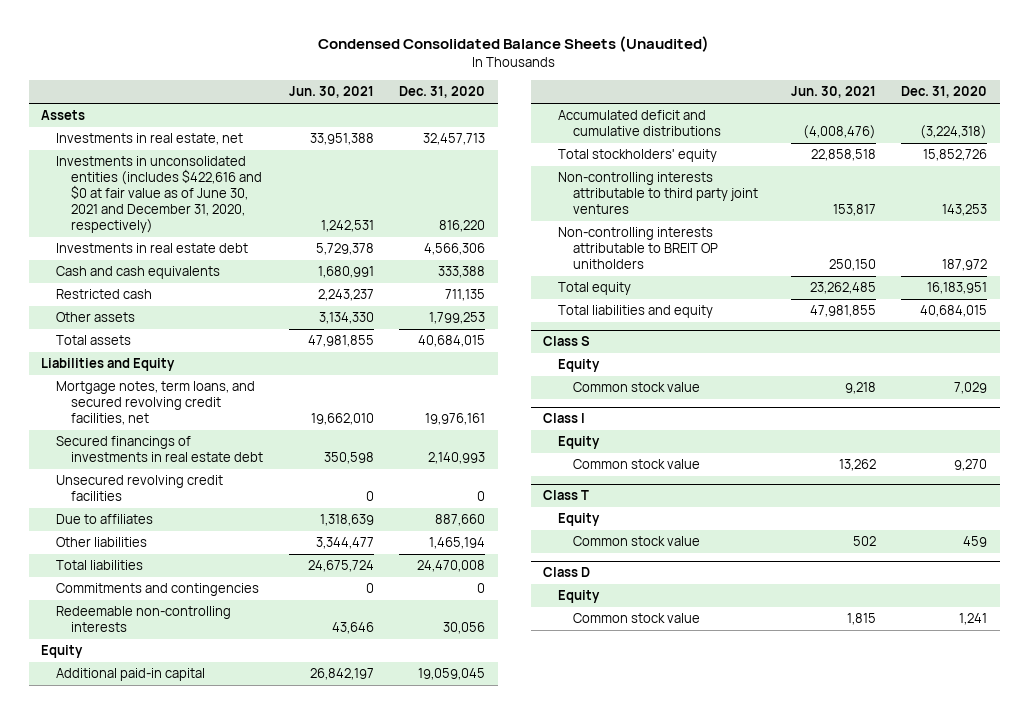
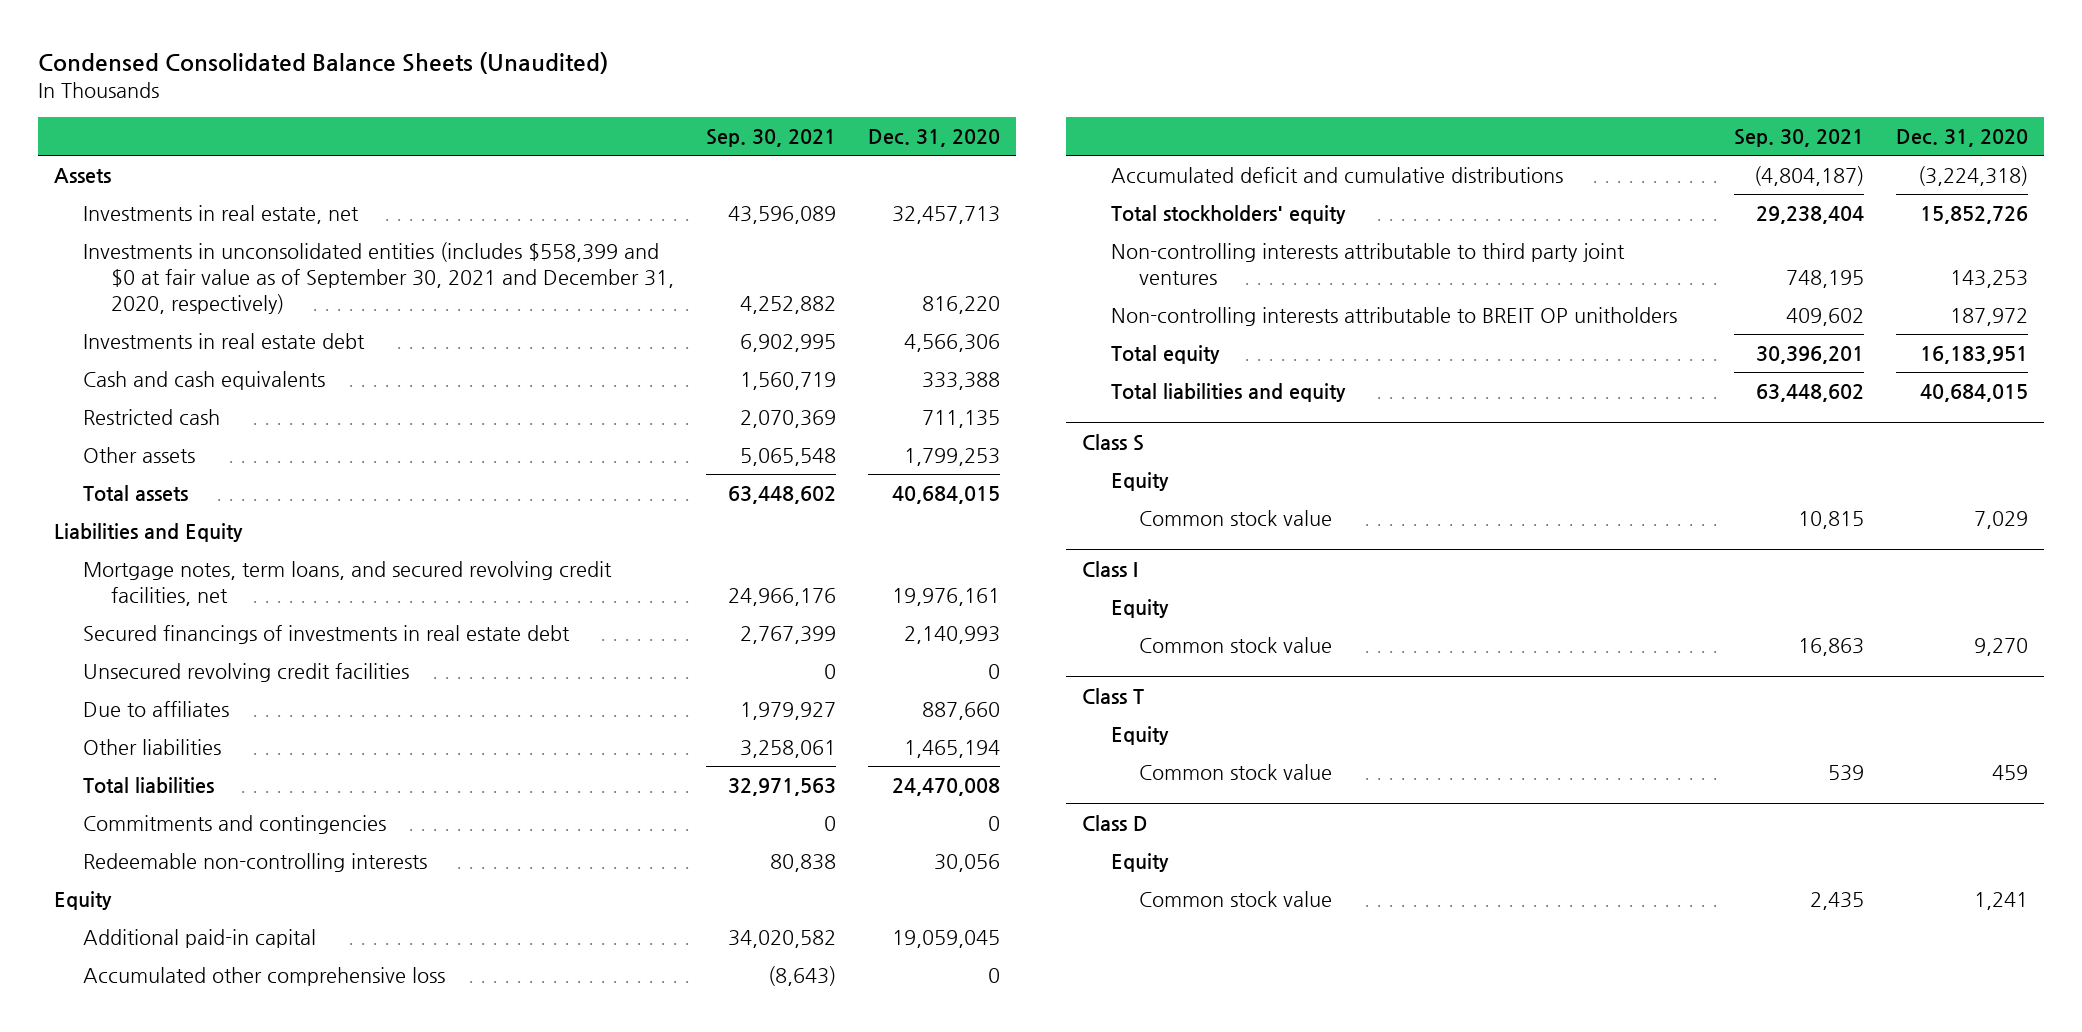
- | Jun. 30, 2021 | Dec. 31, 2020
+ | Sep. 30, 2021 | Dec. 31, 2020
- Investments in unconsolidated entities (includes $422,616 and $0 at fair value as of June 30, 2021 and December 31, 2020, respectively) | 1,242,531 | 816,220
+ Investments in unconsolidated entities (includes $558,399 and $0 at fair value as of September 30, 2021 and December 31, 2020, respectively) | 4,252,882 | 816,220
+ Accumulated other comprehensive loss | (8,643) | 0

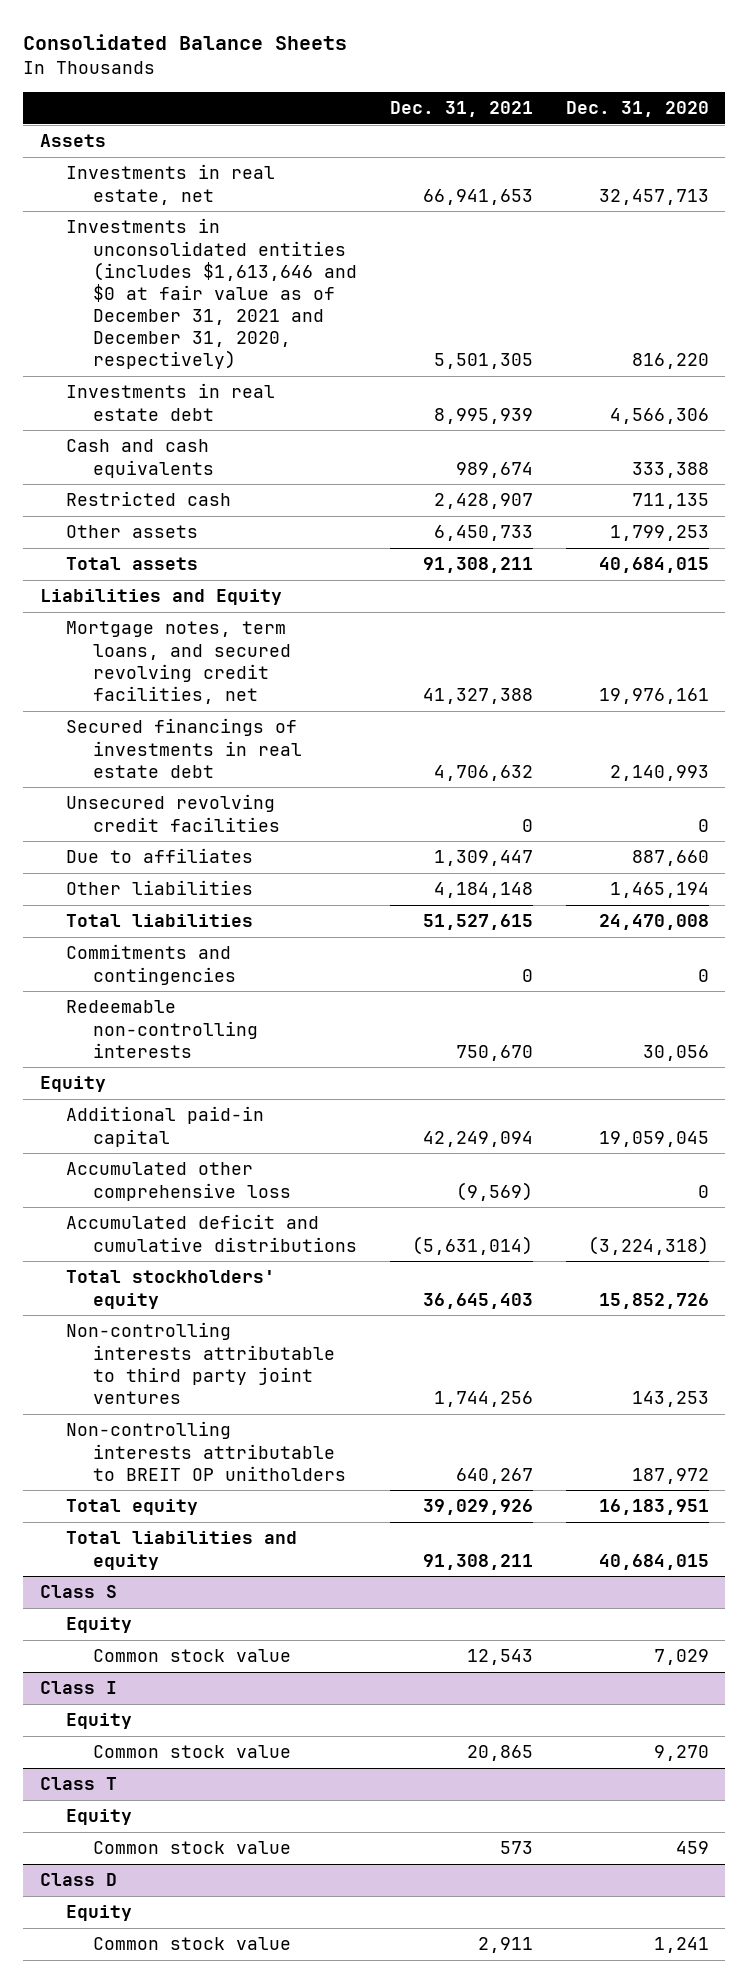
- Condensed Consolidated Balance Sheets (Unaudited)
+ Consolidated Balance Sheets
- | Sep. 30, 2021 | Dec. 31, 2020
+ | Dec. 31, 2021 | Dec. 31, 2020
- Investments in unconsolidated entities (includes $558,399 and $0 at fair value as of September 30, 2021 and December 31, 2020, respectively) | 4,252,882 | 816,220
+ Investments in unconsolidated entities (includes $1,613,646 and $0 at fair value as of December 31, 2021 and December 31, 2020, respectively) | 5,501,305 | 816,220

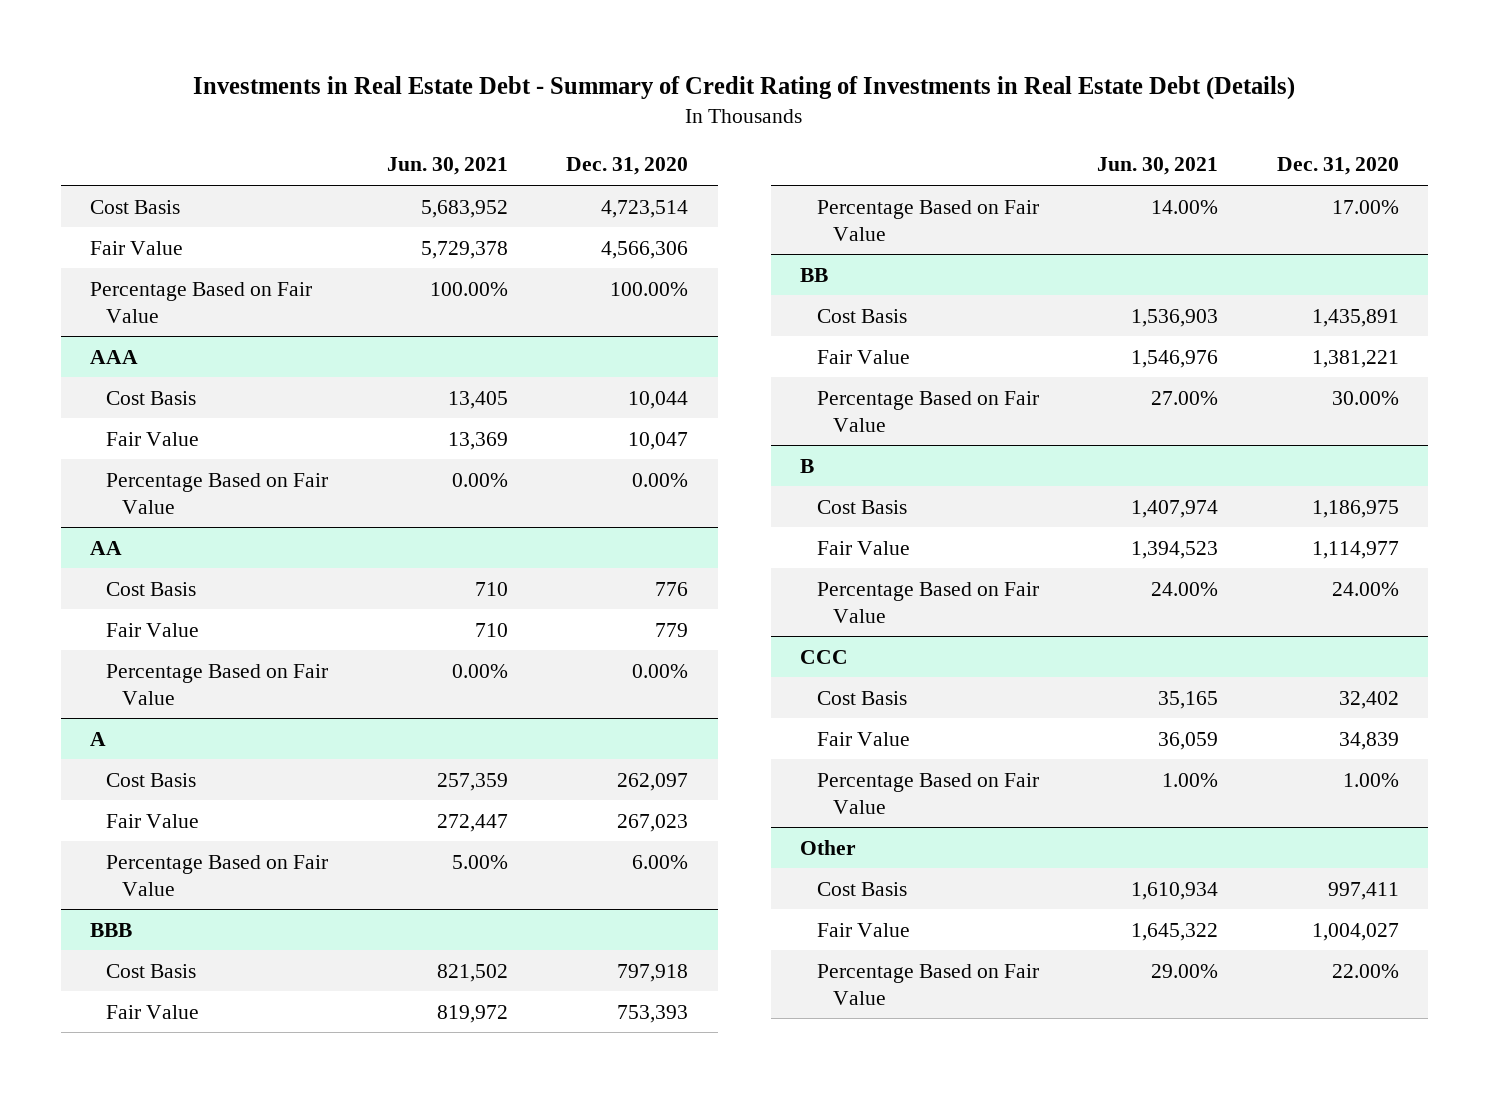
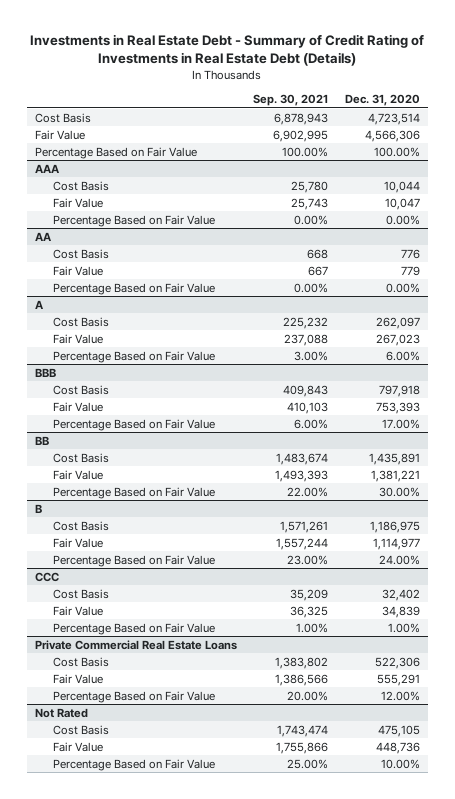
- | Jun. 30, 2021 | Dec. 31, 2020
+ | Sep. 30, 2021 | Dec. 31, 2020
- Other
- Cost Basis | 1,610,934 | 997,411
- Fair Value | 1,645,322 | 1,004,027
- Percentage Based on Fair Value | 29.00% | 22.00%
+ Private Commercial Real Estate Loans
+ Cost Basis | 1,383,802 | 522,306
+ Fair Value | 1,386,566 | 555,291
+ Percentage Based on Fair Value | 20.00% | 12.00%
+ Not Rated
+ Cost Basis | 1,743,474 | 475,105
+ Fair Value | 1,755,866 | 448,736
+ Percentage Based on Fair Value | 25.00% | 10.00%

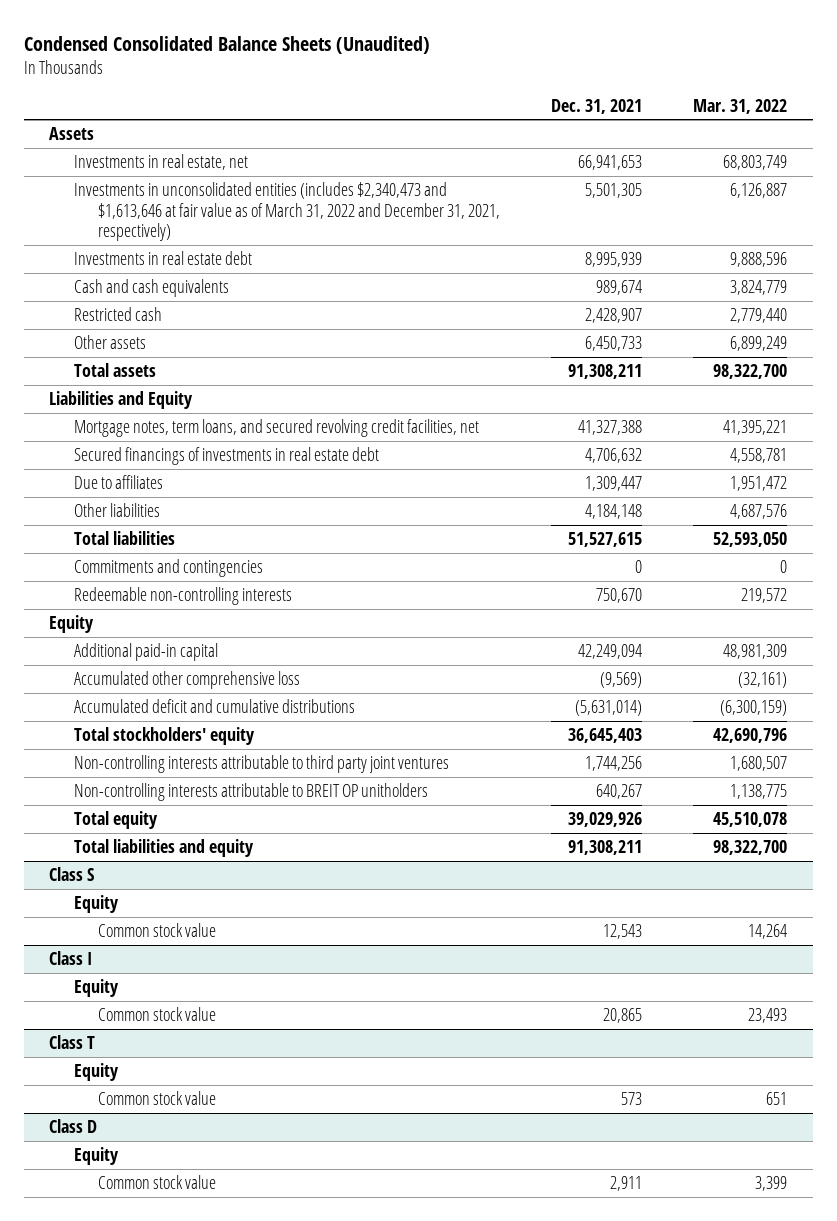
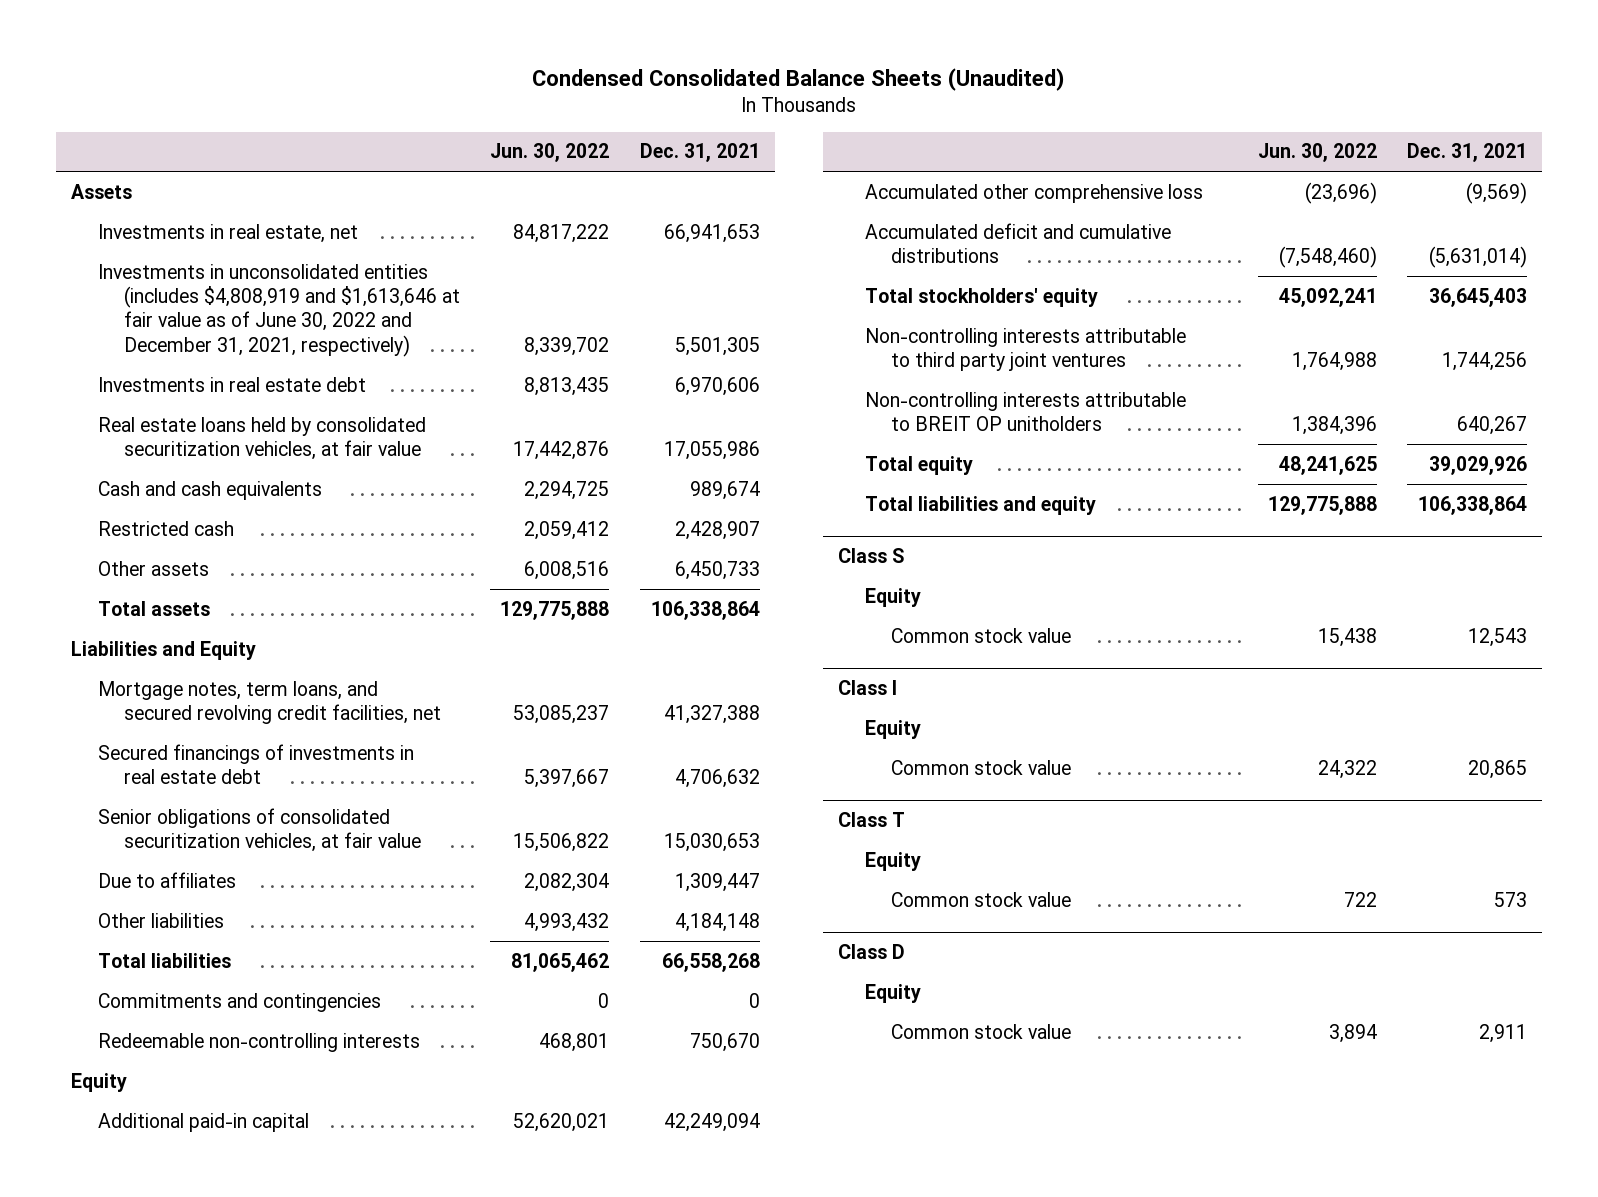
- | Dec. 31, 2021 | Mar. 31, 2022
+ | Jun. 30, 2022 | Dec. 31, 2021
- Investments in unconsolidated entities (includes $2,340,473 and $1,613,646 at fair value as of March 31, 2022 and December 31, 2021, respectively) | 5,501,305 | 6,126,887
- Investments in real estate debt | 8,995,939 | 9,888,596
+ Investments in unconsolidated entities (includes $4,808,919 and $1,613,646 at fair value as of June 30, 2022 and December 31, 2021, respectively) | 8,339,702 | 5,501,305
+ Investments in real estate debt | 8,813,435 | 6,970,606
+ Real estate loans held by consolidated securitization vehicles, at fair value | 17,442,876 | 17,055,986
- Total assets | 91,308,211 | 98,322,700
+ Total assets | 129,775,888 | 106,338,864
+ Senior obligations of consolidated securitization vehicles, at fair value | 15,506,822 | 15,030,653
- Total liabilities | 51,527,615 | 52,593,050
+ Total liabilities | 81,065,462 | 66,558,268
- Total liabilities and equity | 91,308,211 | 98,322,700
+ Total liabilities and equity | 129,775,888 | 106,338,864

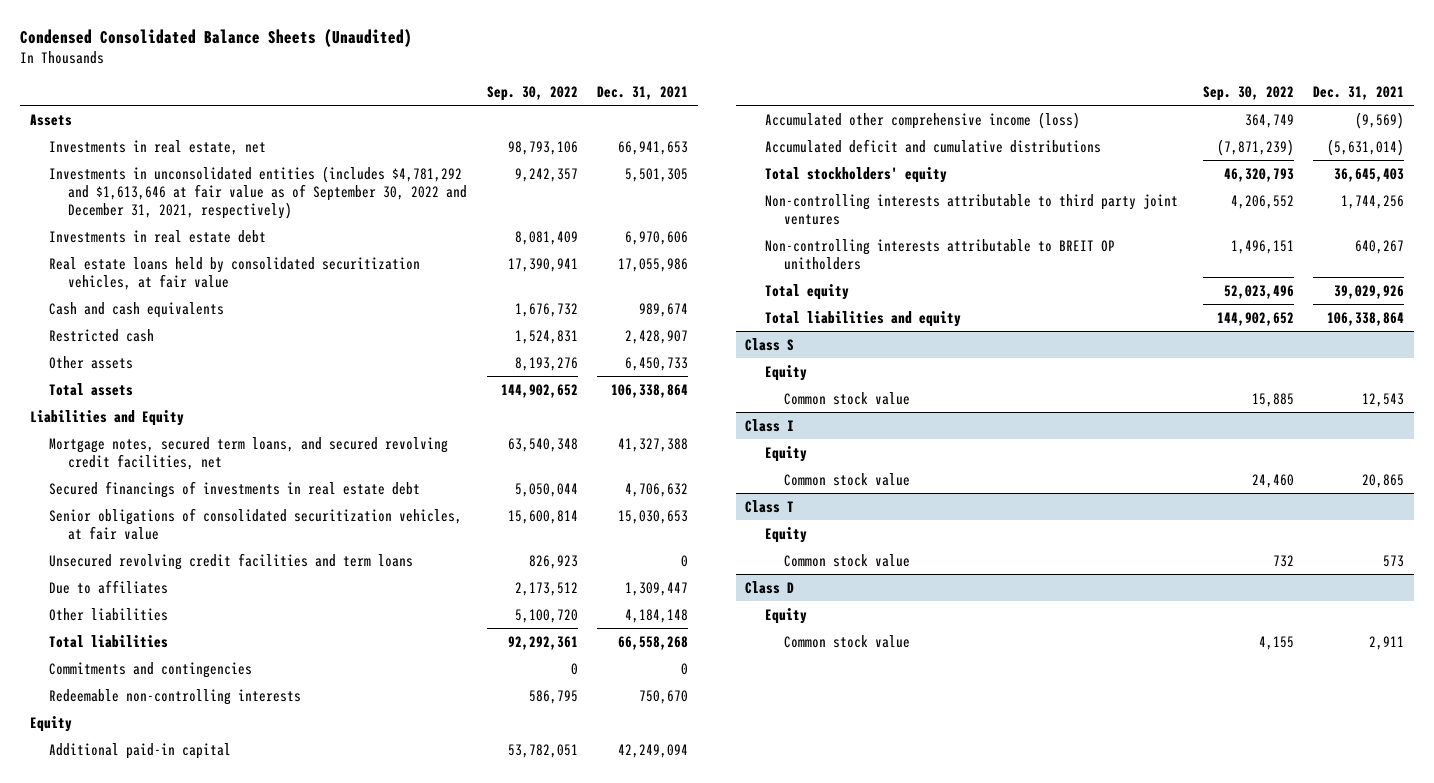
- | Jun. 30, 2022 | Dec. 31, 2021
+ | Sep. 30, 2022 | Dec. 31, 2021
- Investments in unconsolidated entities (includes $4,808,919 and $1,613,646 at fair value as of June 30, 2022 and December 31, 2021, respectively) | 8,339,702 | 5,501,305
+ Investments in unconsolidated entities (includes $4,781,292 and $1,613,646 at fair value as of September 30, 2022 and December 31, 2021, respectively) | 9,242,357 | 5,501,305
- Mortgage notes, term loans, and secured revolving credit facilities, net | 53,085,237 | 41,327,388
+ Mortgage notes, secured term loans, and secured revolving credit facilities, net | 63,540,348 | 41,327,388
+ Unsecured revolving credit facilities and term loans | 826,923 | 0
- Accumulated other comprehensive loss | (23,696) | (9,569)
+ Accumulated other comprehensive income (loss) | 364,749 | (9,569)

